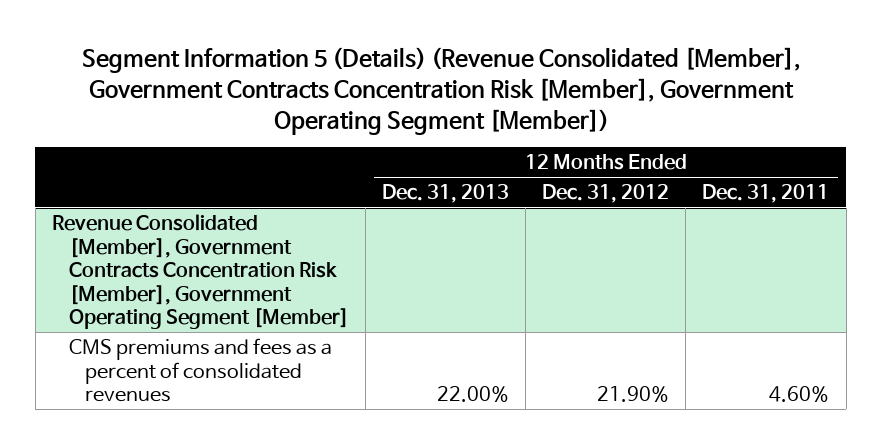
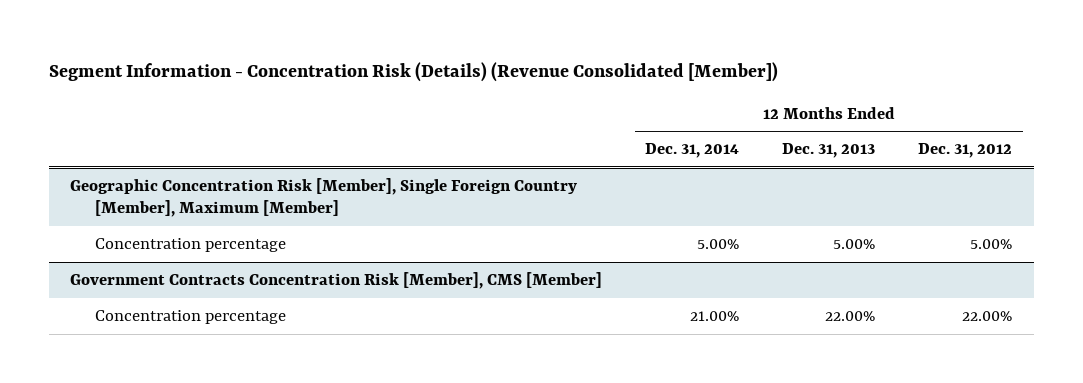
- Segment Information 5 (Details) (Revenue Consolidated [Member], Government Contracts Concentration Risk [Member], Government Operating Segment [Member])
+ Segment Information - Concentration Risk (Details) (Revenue Consolidated [Member])
- | 12 Months Ended Dec. 31, 2013 | 12 Months Ended Dec. 31, 2012 | 12 Months Ended Dec. 31, 2011
+ | 12 Months Ended Dec. 31, 2014 | 12 Months Ended Dec. 31, 2013 | 12 Months Ended Dec. 31, 2012
- Revenue Consolidated [Member], Government Contracts Concentration Risk [Member], Government Operating Segment [Member]
- CMS premiums and fees as a percent of consolidated revenues | 22.00% | 21.90% | 4.60%
+ Geographic Concentration Risk [Member], Single Foreign Country [Member], Maximum [Member]
+ Concentration percentage | 5.00% | 5.00% | 5.00%
+ Government Contracts Concentration Risk [Member], CMS [Member]
+ Concentration percentage | 21.00% | 22.00% | 22.00%

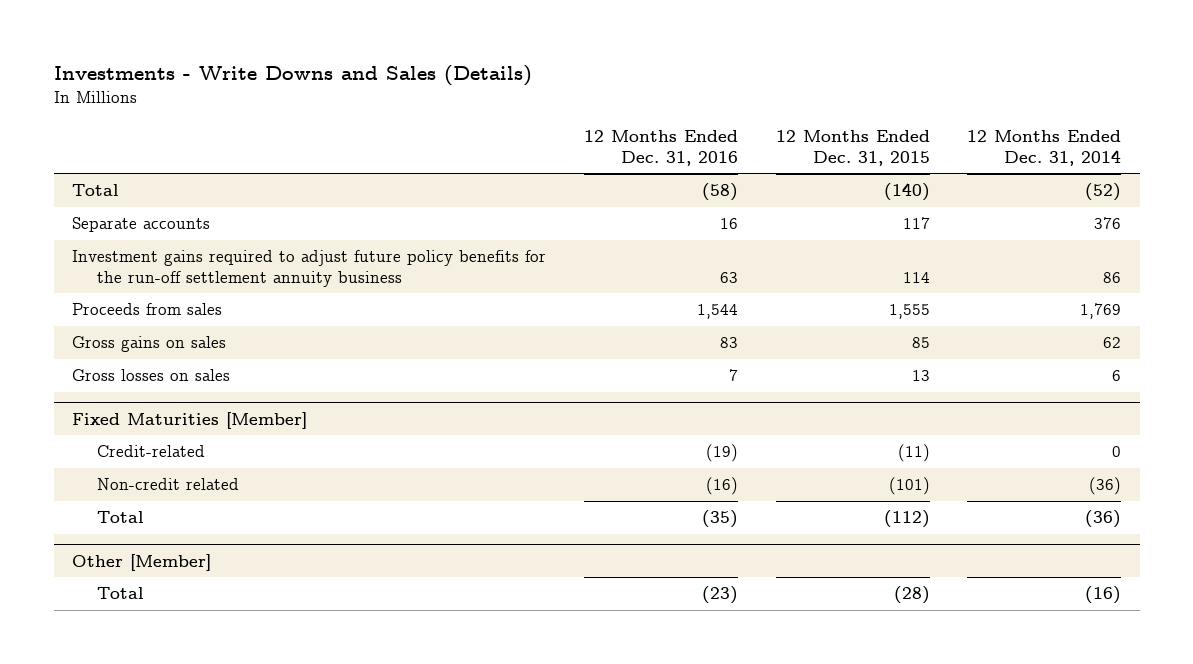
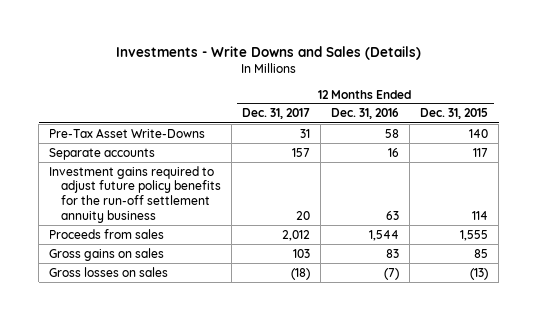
- | 12 Months Ended Dec. 31, 2016 | 12 Months Ended Dec. 31, 2015 | 12 Months Ended Dec. 31, 2014
+ | 12 Months Ended Dec. 31, 2017 | 12 Months Ended Dec. 31, 2016 | 12 Months Ended Dec. 31, 2015
- Total | (58) | (140) | (52)
+ Pre-Tax Asset Write-Downs | 31 | 58 | 140
- Gross losses on sales | 7 | 13 | 6
- Fixed Maturities [Member]
- Credit-related | (19) | (11) | 0
- Non-credit related | (16) | (101) | (36)
- Total | (35) | (112) | (36)
- Other [Member]
- Total | (23) | (28) | (16)
+ Gross losses on sales | (18) | (7) | (13)

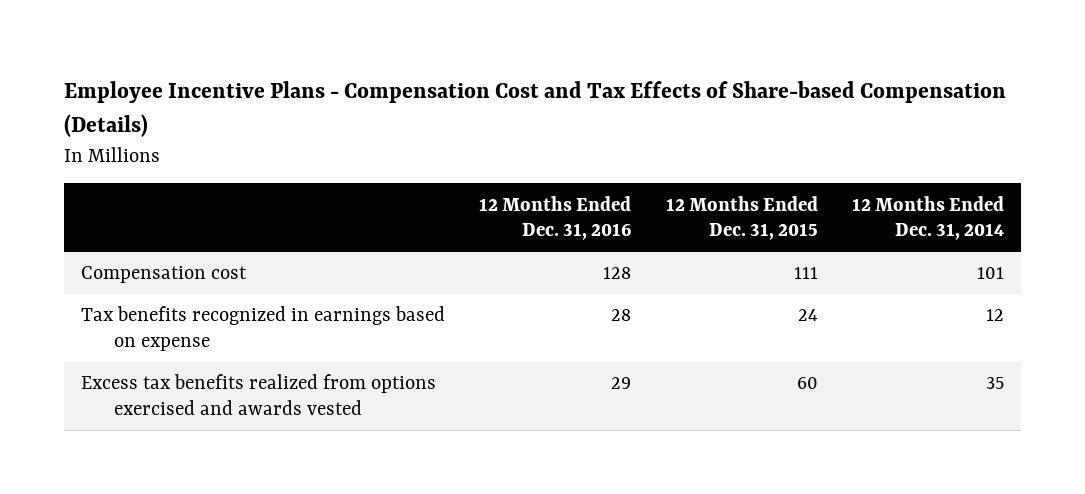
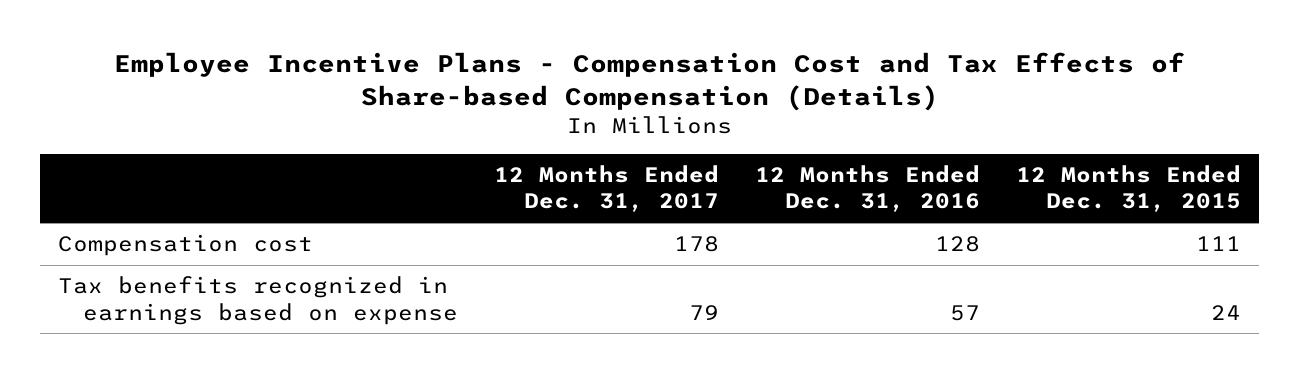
- | 12 Months Ended Dec. 31, 2016 | 12 Months Ended Dec. 31, 2015 | 12 Months Ended Dec. 31, 2014
+ | 12 Months Ended Dec. 31, 2017 | 12 Months Ended Dec. 31, 2016 | 12 Months Ended Dec. 31, 2015
- Tax benefits recognized in earnings based on expense | 28 | 24 | 12
- Excess tax benefits realized from options exercised and awards vested | 29 | 60 | 35
+ Tax benefits recognized in earnings based on expense | 79 | 57 | 24

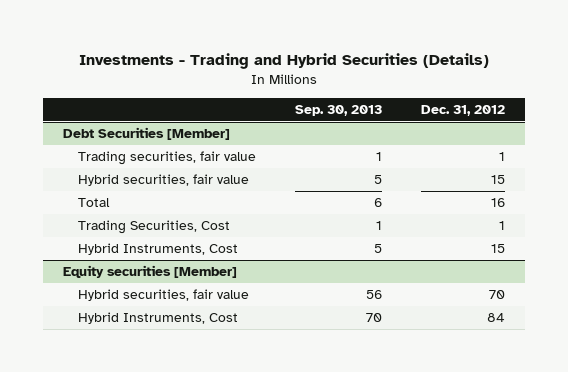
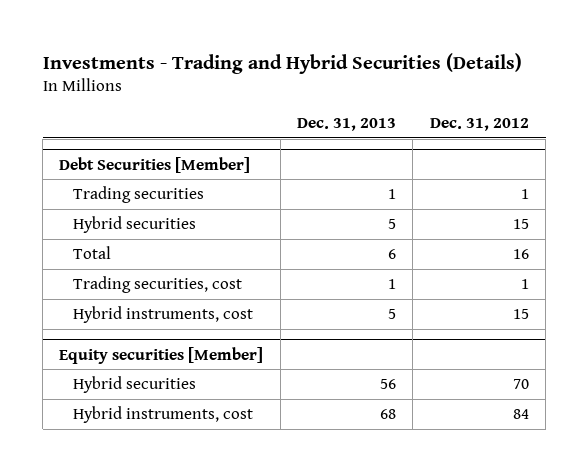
- | Sep. 30, 2013 | Dec. 31, 2012
+ | Dec. 31, 2013 | Dec. 31, 2012
@ Debt Securities [Member]
- Trading securities, fair value | 1 | 1
- Hybrid securities, fair value | 5 | 15
+ Trading securities | 1 | 1
+ Hybrid securities | 5 | 15
- Trading Securities, Cost | 1 | 1
- Hybrid Instruments, Cost | 5 | 15
+ Trading securities, cost | 1 | 1
+ Hybrid instruments, cost | 5 | 15
@ Equity securities [Member]
- Hybrid securities, fair value | 56 | 70
- Hybrid Instruments, Cost | 70 | 84
+ Hybrid securities | 56 | 70
+ Hybrid instruments, cost | 68 | 84

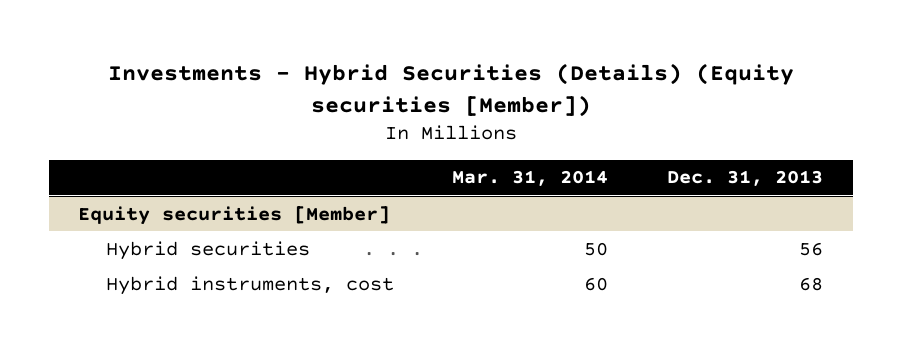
- Investments - Trading and Hybrid Securities (Details)
+ Investments - Hybrid Securities (Details) (Equity securities [Member])
- | Dec. 31, 2013 | Dec. 31, 2012
+ | Mar. 31, 2014 | Dec. 31, 2013
- Debt Securities [Member]
- Trading securities | 1 | 1
- Hybrid securities | 5 | 15
- Total | 6 | 16
- Trading securities, cost | 1 | 1
- Hybrid instruments, cost | 5 | 15

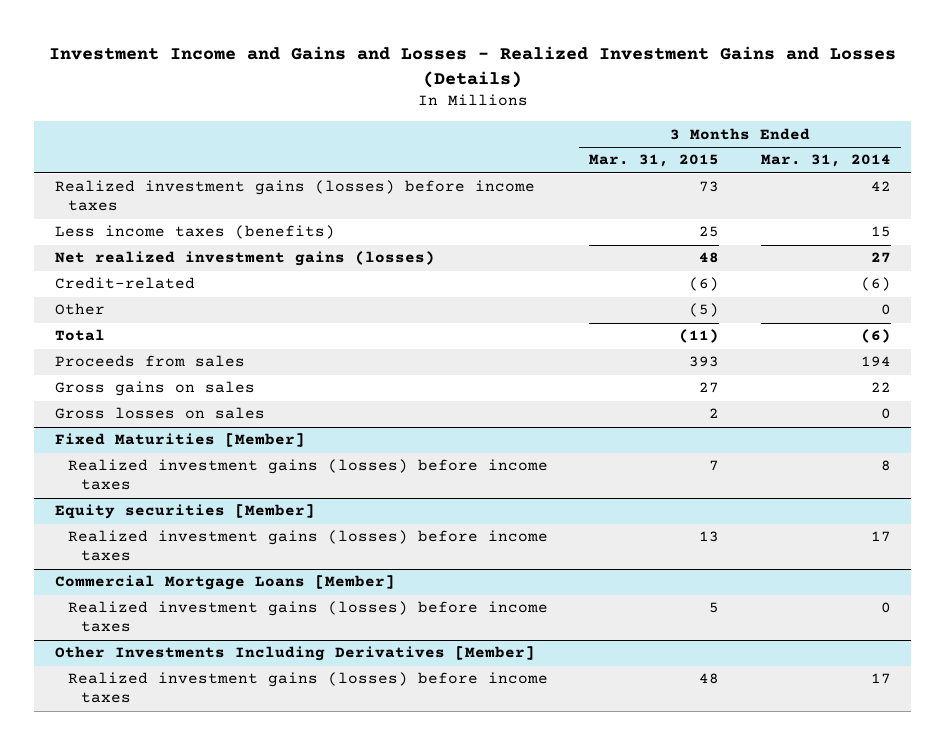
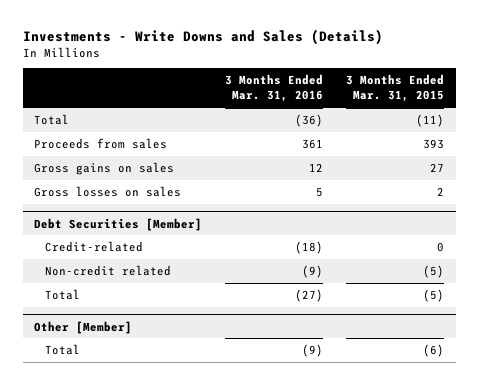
- Investment Income and Gains and Losses - Realized Investment Gains and Losses (Details)
+ Investments - Write Downs and Sales (Details)
- | 3 Months Ended Mar. 31, 2015 | 3 Months Ended Mar. 31, 2014
+ | 3 Months Ended Mar. 31, 2016 | 3 Months Ended Mar. 31, 2015
- Realized investment gains (losses) before income taxes | 73 | 42
- Less income taxes (benefits) | 25 | 15
- Net realized investment gains (losses) | 48 | 27
- Credit-related | (6) | (6)
- Other | (5) | 0
- Fixed Maturities [Member]
- Realized investment gains (losses) before income taxes | 7 | 8
- Equity securities [Member]
- Realized investment gains (losses) before income taxes | 13 | 17
- Commercial Mortgage Loans [Member]
- Realized investment gains (losses) before income taxes | 5 | 0
- Other Investments Including Derivatives [Member]
- Realized investment gains (losses) before income taxes | 48 | 17
+ Debt Securities [Member]
+ Credit-related | (18) | 0
+ Non-credit related | (9) | (5)
+ Total | (27) | (5)
+ Other [Member]
+ Total | (9) | (6)

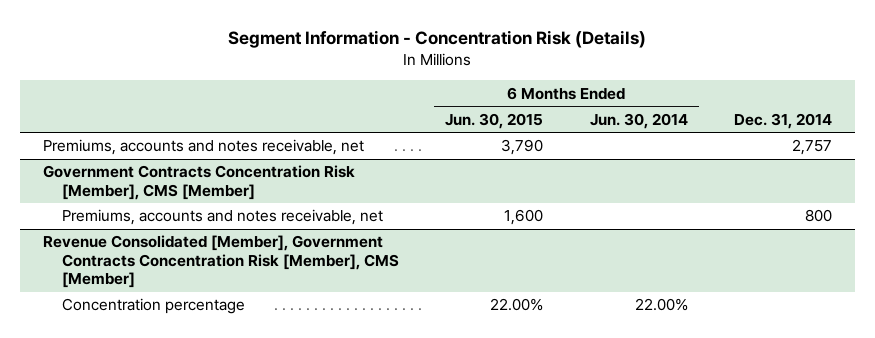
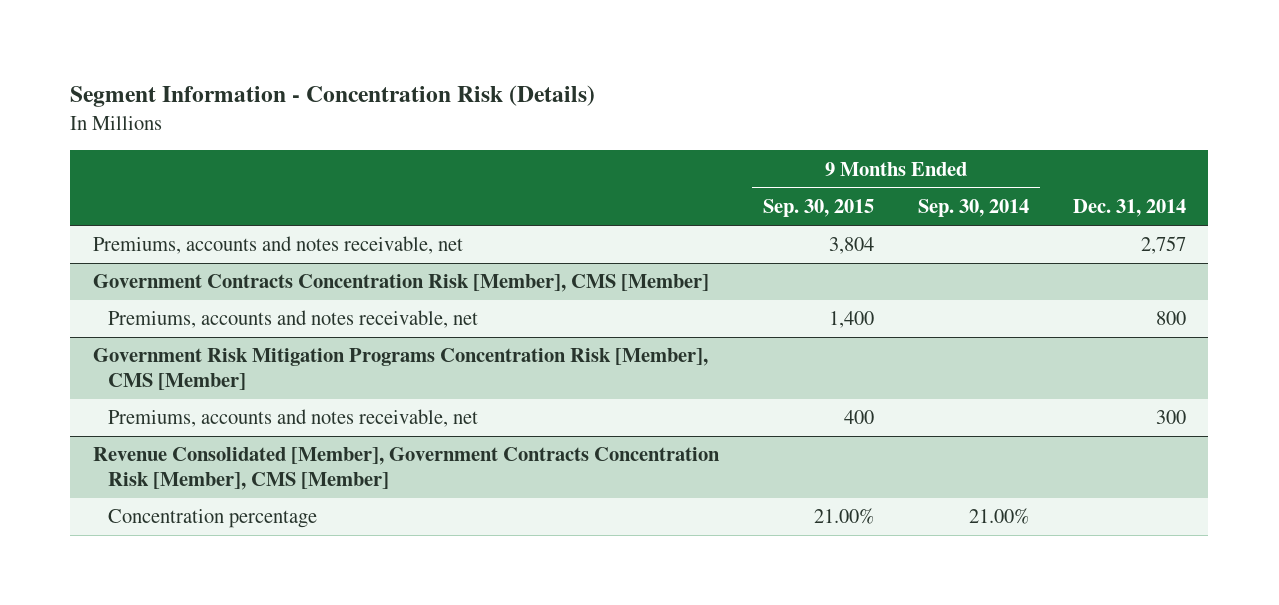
- | 6 Months Ended Jun. 30, 2015 | 6 Months Ended Jun. 30, 2014 | Dec. 31, 2014
+ | 9 Months Ended Sep. 30, 2015 | 9 Months Ended Sep. 30, 2014 | Dec. 31, 2014
+ Government Risk Mitigation Programs Concentration Risk [Member], CMS [Member]
+ Premiums, accounts and notes receivable, net | 400 | | 300

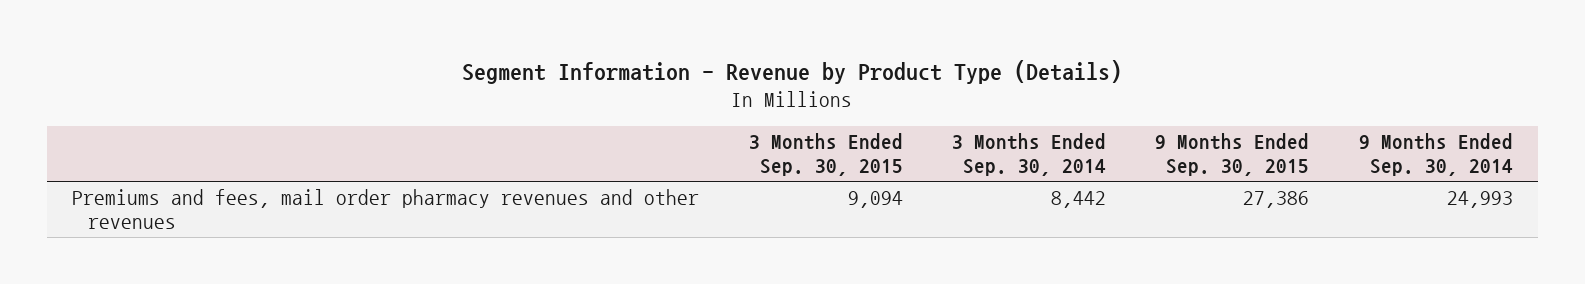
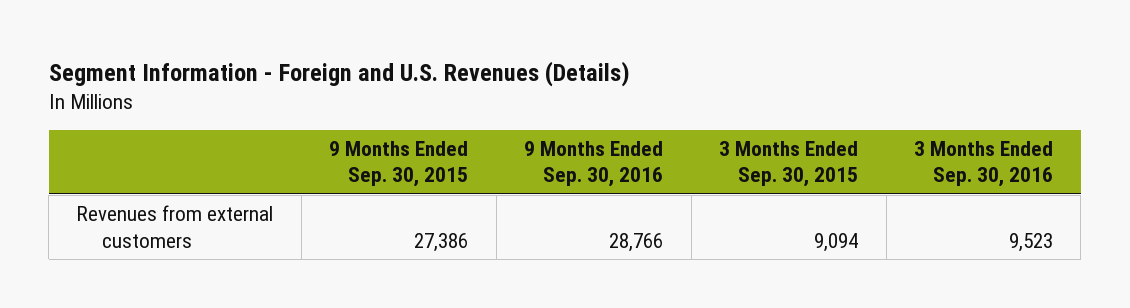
- Segment Information - Revenue by Product Type (Details)
+ Segment Information - Foreign and U.S. Revenues (Details)
- | 3 Months Ended Sep. 30, 2015 | 3 Months Ended Sep. 30, 2014 | 9 Months Ended Sep. 30, 2015 | 9 Months Ended Sep. 30, 2014
+ | 9 Months Ended Sep. 30, 2015 | 9 Months Ended Sep. 30, 2016 | 3 Months Ended Sep. 30, 2015 | 3 Months Ended Sep. 30, 2016
- Premiums and fees, mail order pharmacy revenues and other revenues | 9,094 | 8,442 | 27,386 | 24,993
+ Revenues from external customers | 27,386 | 28,766 | 9,094 | 9,523

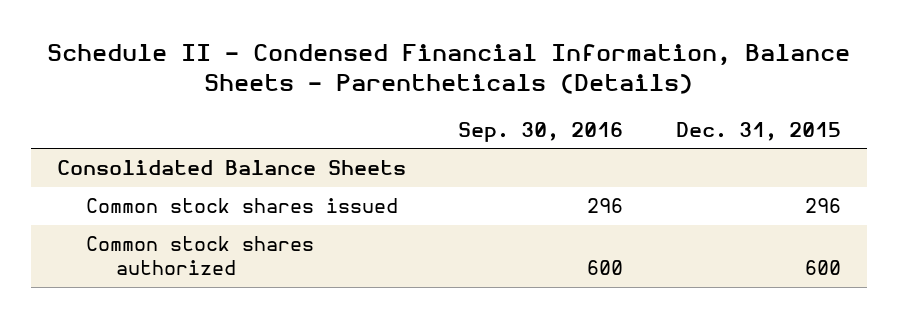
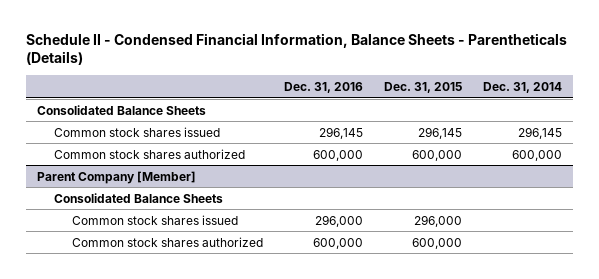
- | Sep. 30, 2016 | Dec. 31, 2015
+ | Dec. 31, 2016 | Dec. 31, 2015 | Dec. 31, 2014
- Common stock shares issued | 296 | 296
- Common stock shares authorized | 600 | 600
+ Common stock shares issued | 296,145 | 296,145 | 296,145
+ Common stock shares authorized | 600,000 | 600,000 | 600,000
+ Parent Company [Member]
+ Consolidated Balance Sheets
+ Common stock shares issued | 296,000 | 296,000 |
+ Common stock shares authorized | 600,000 | 600,000 |

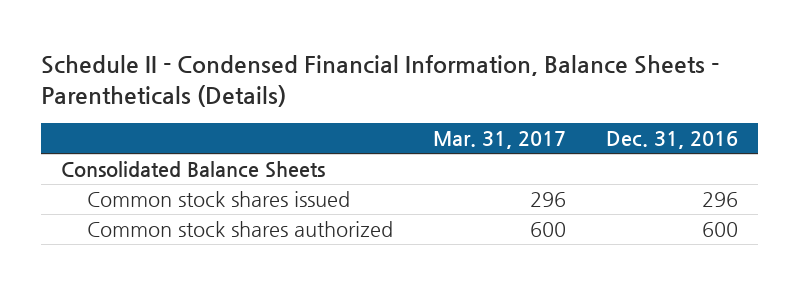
- | Dec. 31, 2016 | Dec. 31, 2015 | Dec. 31, 2014
+ | Mar. 31, 2017 | Dec. 31, 2016
- Common stock shares issued | 296,145 | 296,145 | 296,145
- Common stock shares authorized | 600,000 | 600,000 | 600,000
- Parent Company [Member]
- Consolidated Balance Sheets
- Common stock shares issued | 296,000 | 296,000 |
- Common stock shares authorized | 600,000 | 600,000 |
+ Common stock shares issued | 296 | 296
+ Common stock shares authorized | 600 | 600

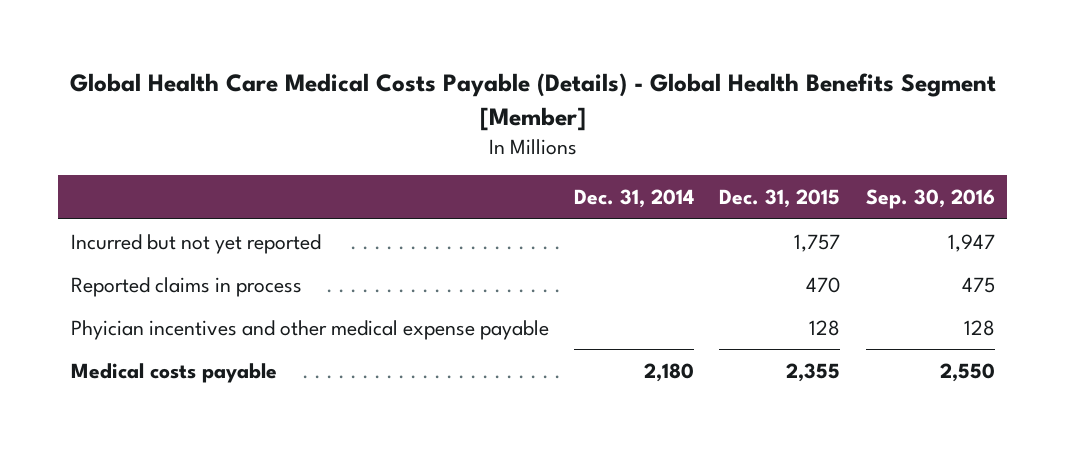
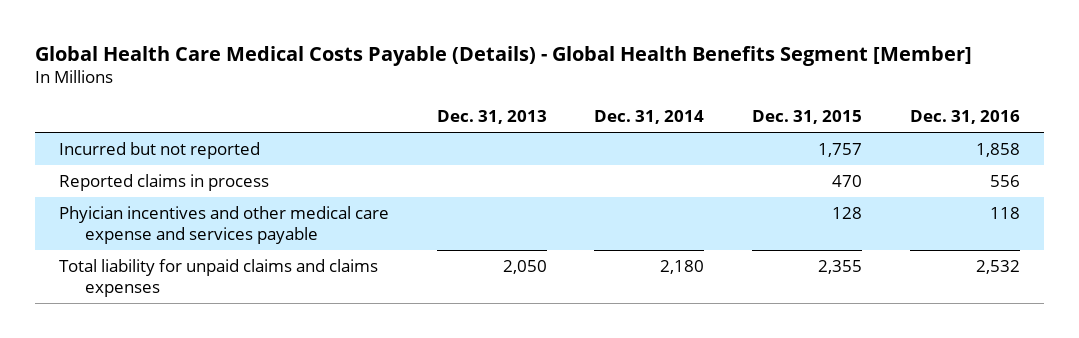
- | Dec. 31, 2014 | Dec. 31, 2015 | Sep. 30, 2016
+ | Dec. 31, 2013 | Dec. 31, 2014 | Dec. 31, 2015 | Dec. 31, 2016
- Incurred but not yet reported | | 1,757 | 1,947
+ Incurred but not reported | | | 1,757 | 1,858
- Phyician incentives and other medical expense payable | | 128 | 128
- Medical costs payable | 2,180 | 2,355 | 2,550
+ Phyician incentives and other medical care expense and services payable | | | 128 | 118
+ Total liability for unpaid claims and claims expenses | 2,050 | 2,180 | 2,355 | 2,532

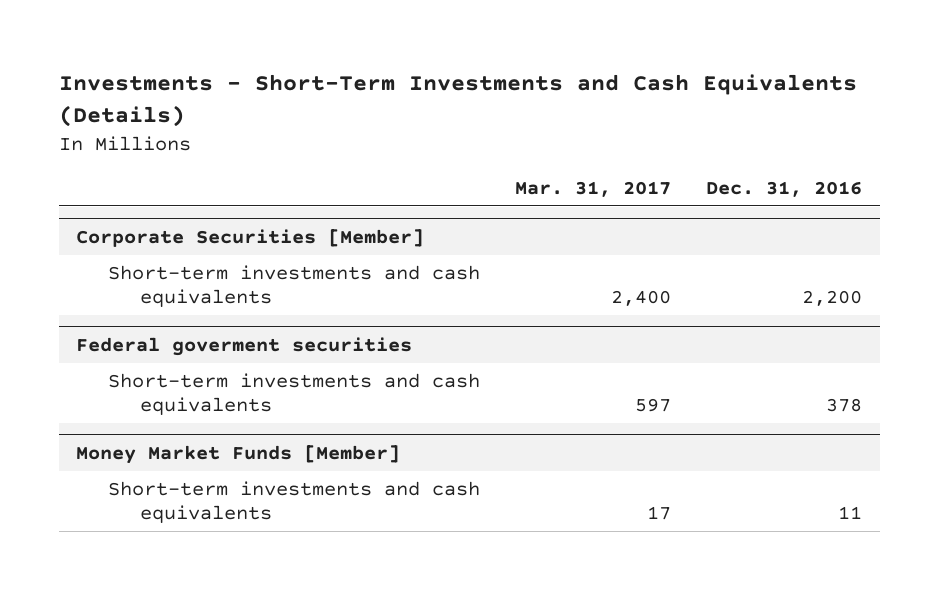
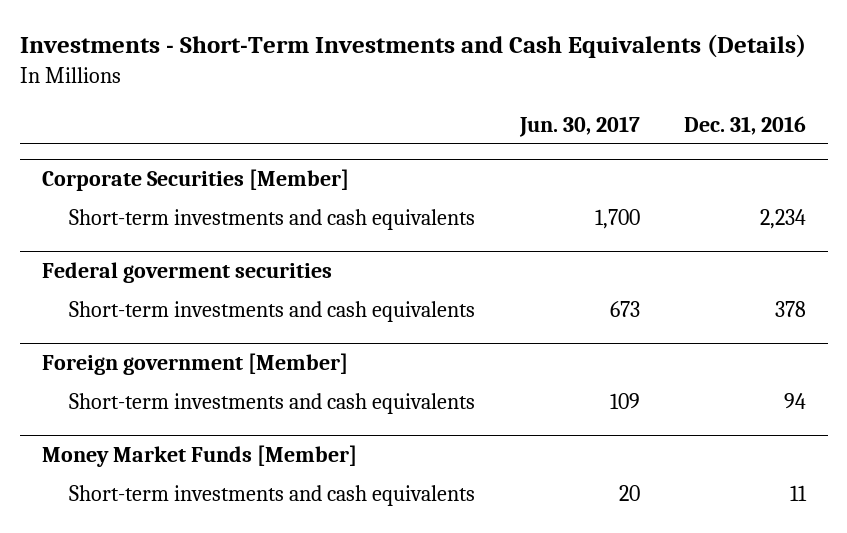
- | Mar. 31, 2017 | Dec. 31, 2016
+ | Jun. 30, 2017 | Dec. 31, 2016
@ Corporate Securities [Member]
- Short-term investments and cash equivalents | 2,400 | 2,200
+ Short-term investments and cash equivalents | 1,700 | 2,234
+ Foreign government [Member]
+ Short-term investments and cash equivalents | 109 | 94

